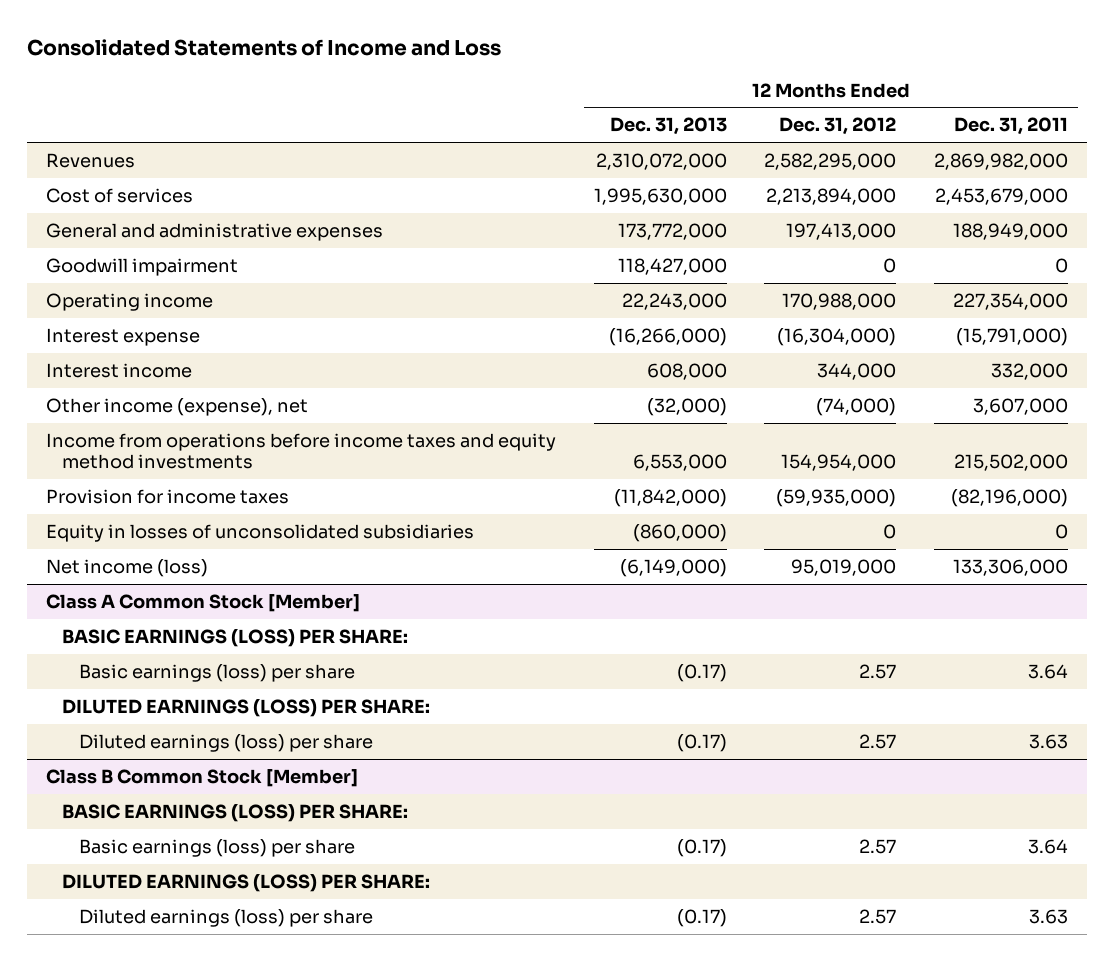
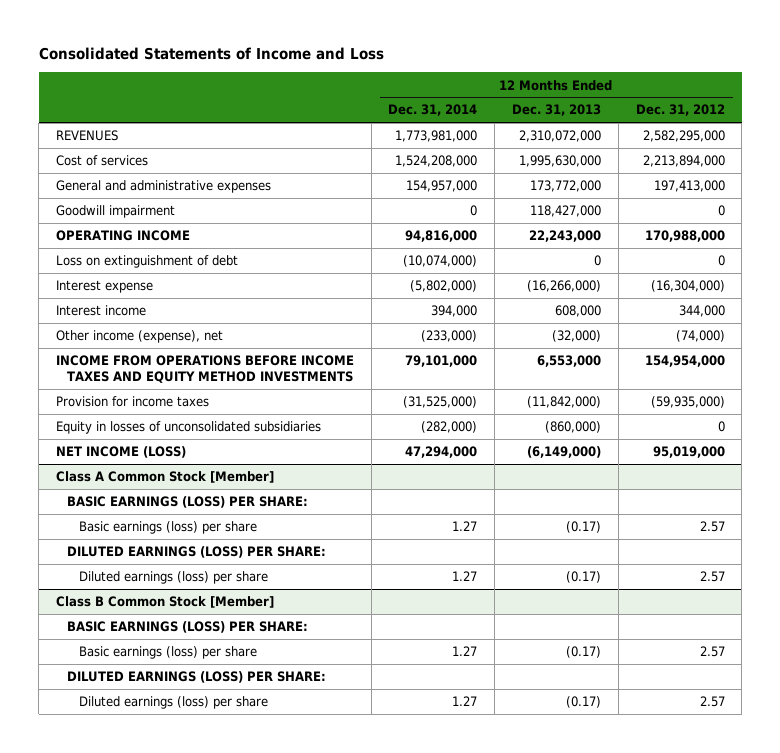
- | 12 Months Ended Dec. 31, 2013 | 12 Months Ended Dec. 31, 2012 | 12 Months Ended Dec. 31, 2011
+ | 12 Months Ended Dec. 31, 2014 | 12 Months Ended Dec. 31, 2013 | 12 Months Ended Dec. 31, 2012
- Revenues | 2,310,072,000 | 2,582,295,000 | 2,869,982,000
+ REVENUES | 1,773,981,000 | 2,310,072,000 | 2,582,295,000
- Operating income | 22,243,000 | 170,988,000 | 227,354,000
+ OPERATING INCOME | 94,816,000 | 22,243,000 | 170,988,000
+ Loss on extinguishment of debt | (10,074,000) | 0 | 0
- Income from operations before income taxes and equity method investments | 6,553,000 | 154,954,000 | 215,502,000
+ INCOME FROM OPERATIONS BEFORE INCOME TAXES AND EQUITY METHOD INVESTMENTS | 79,101,000 | 6,553,000 | 154,954,000
- Net income (loss) | (6,149,000) | 95,019,000 | 133,306,000
+ NET INCOME (LOSS) | 47,294,000 | (6,149,000) | 95,019,000

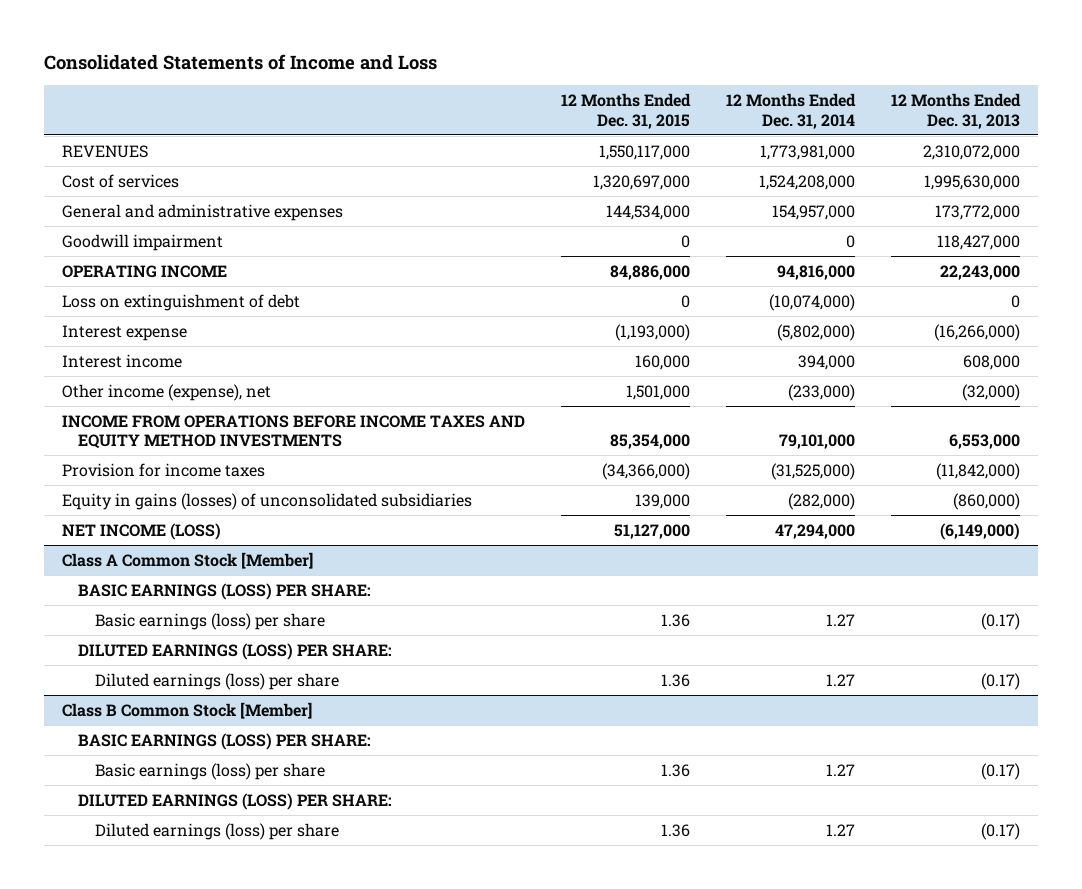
- | 12 Months Ended Dec. 31, 2014 | 12 Months Ended Dec. 31, 2013 | 12 Months Ended Dec. 31, 2012
+ | 12 Months Ended Dec. 31, 2015 | 12 Months Ended Dec. 31, 2014 | 12 Months Ended Dec. 31, 2013
- Equity in losses of unconsolidated subsidiaries | (282,000) | (860,000) | 0
+ Equity in gains (losses) of unconsolidated subsidiaries | 139,000 | (282,000) | (860,000)

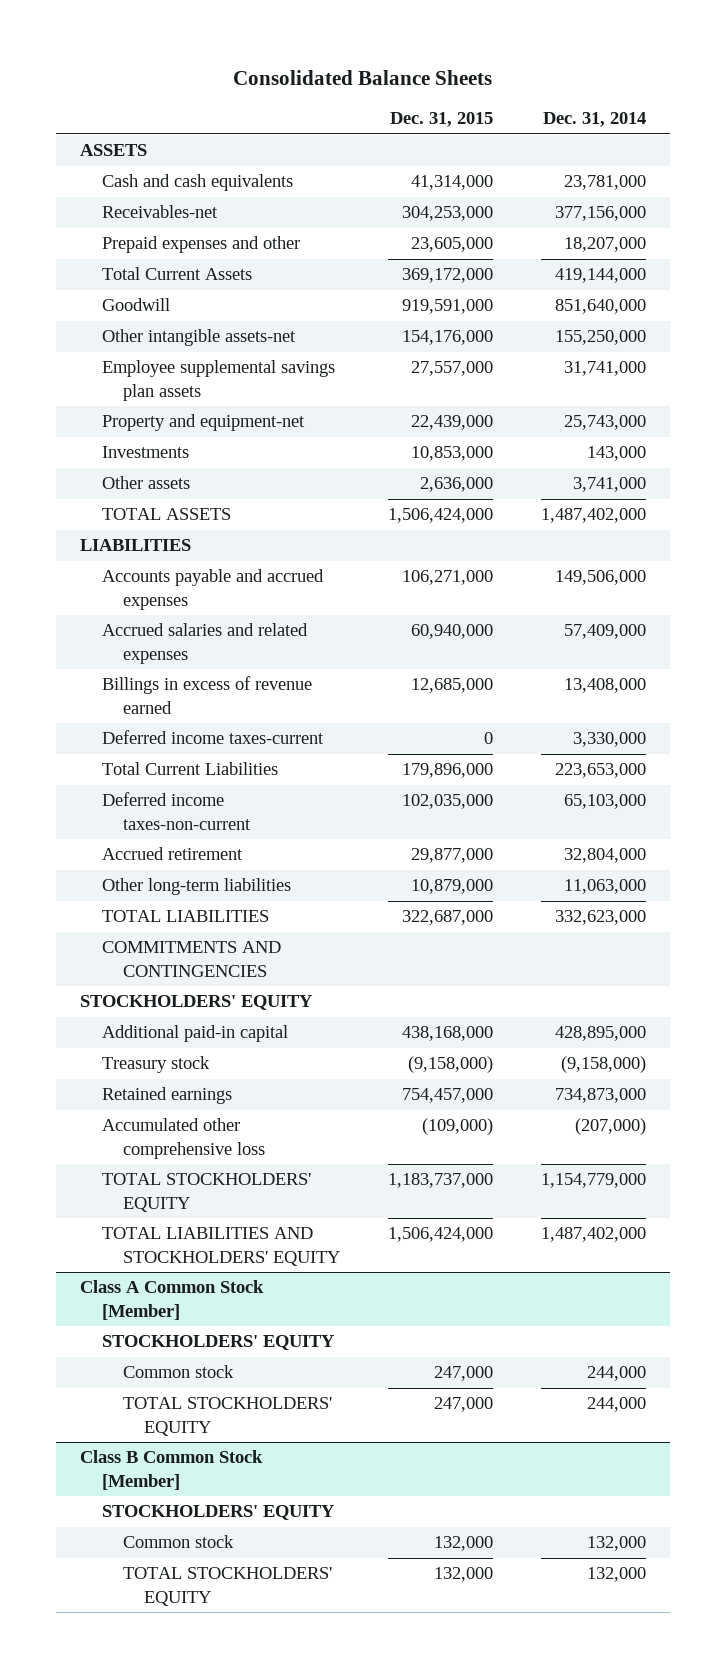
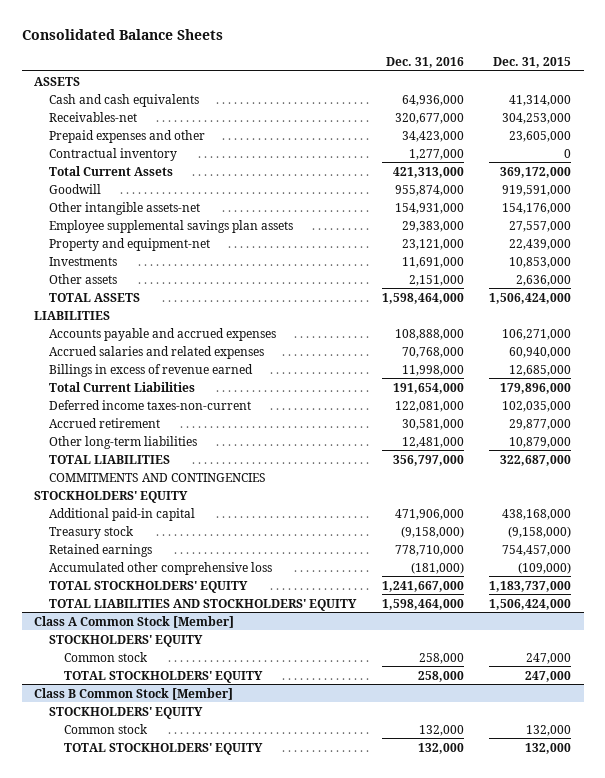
- | Dec. 31, 2015 | Dec. 31, 2014
+ | Dec. 31, 2016 | Dec. 31, 2015
+ Contractual inventory | 1,277,000 | 0
- Deferred income taxes-current | 0 | 3,330,000

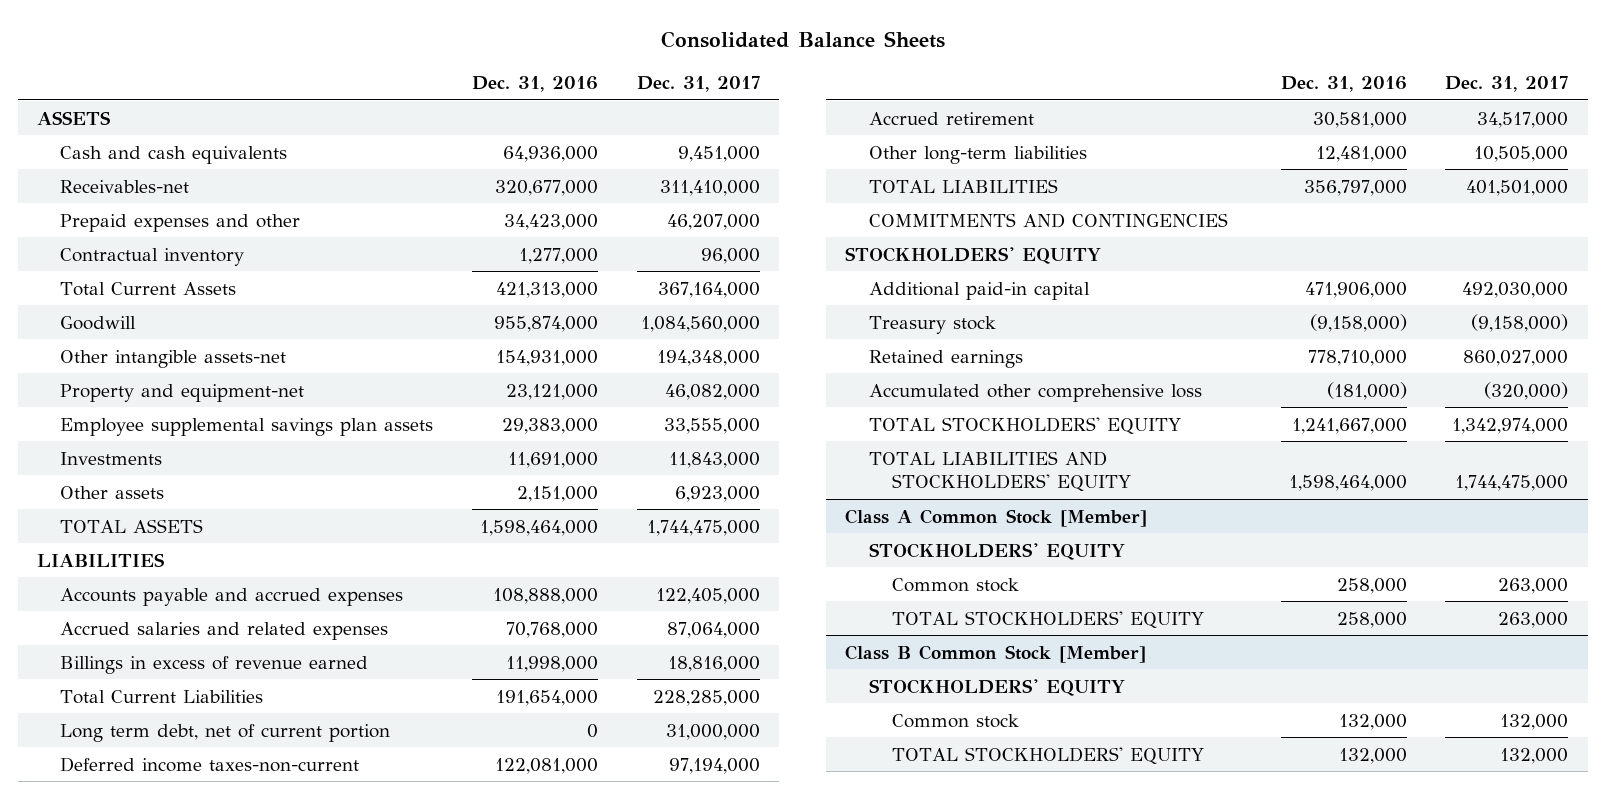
- | Dec. 31, 2016 | Dec. 31, 2015
+ | Dec. 31, 2016 | Dec. 31, 2017
moved down: Employee supplemental savings plan assets | 29,383,000 | 33,555,000
+ Long term debt, net of current portion | 0 | 31,000,000

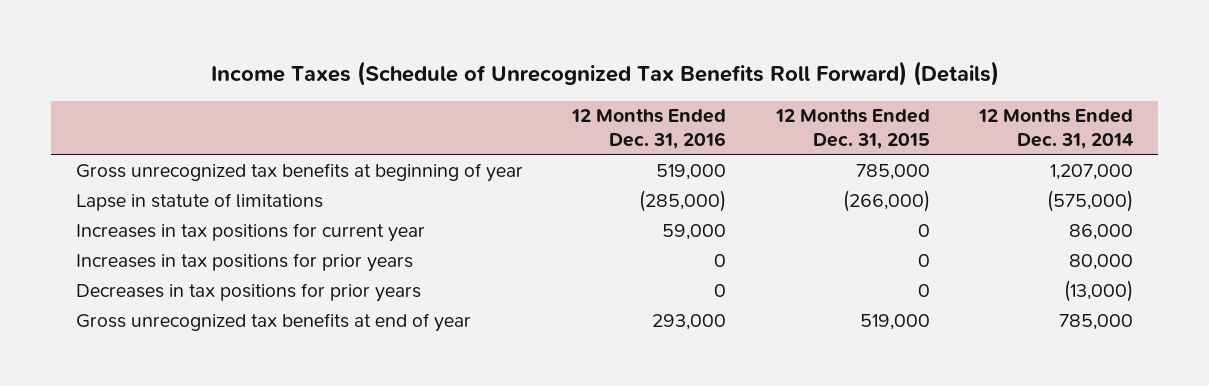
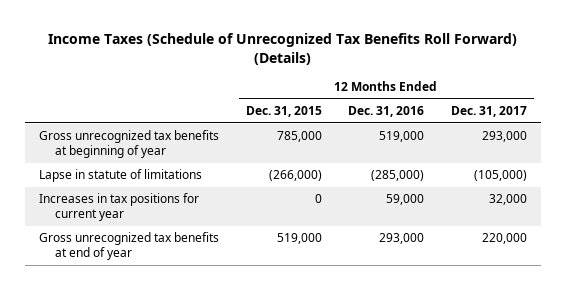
- | 12 Months Ended Dec. 31, 2016 | 12 Months Ended Dec. 31, 2015 | 12 Months Ended Dec. 31, 2014
+ | 12 Months Ended Dec. 31, 2015 | 12 Months Ended Dec. 31, 2016 | 12 Months Ended Dec. 31, 2017
- Increases in tax positions for prior years | 0 | 0 | 80,000
- Decreases in tax positions for prior years | 0 | 0 | (13,000)

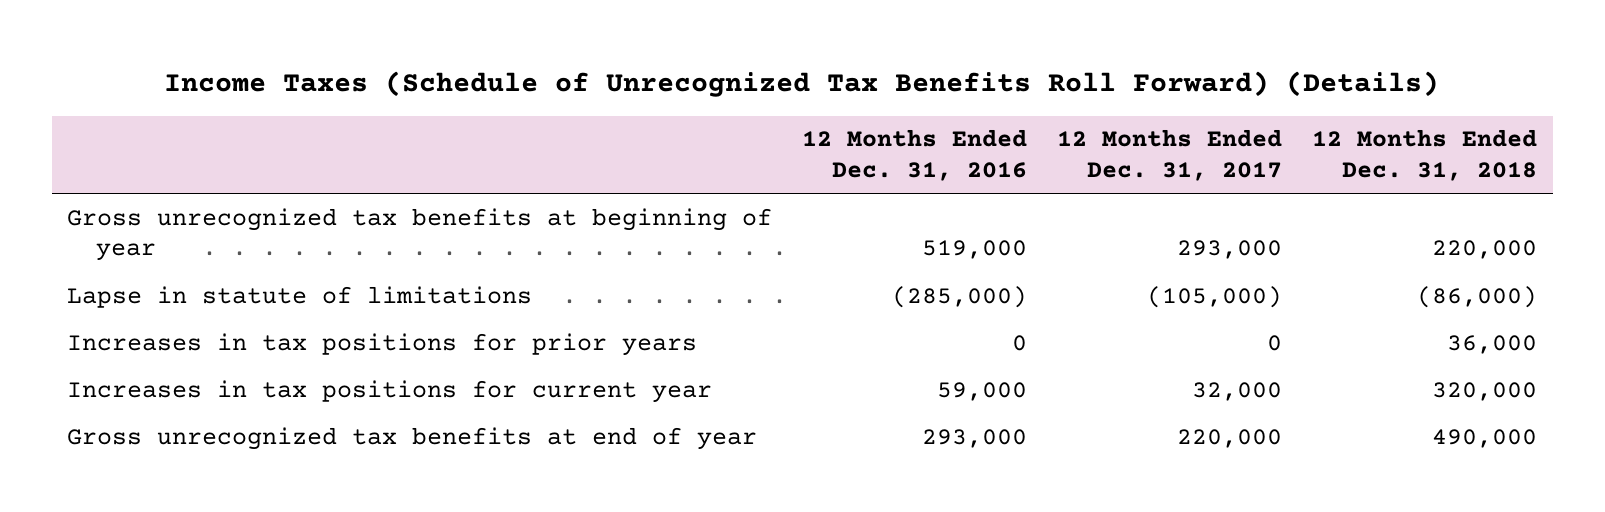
- | 12 Months Ended Dec. 31, 2015 | 12 Months Ended Dec. 31, 2016 | 12 Months Ended Dec. 31, 2017
+ | 12 Months Ended Dec. 31, 2016 | 12 Months Ended Dec. 31, 2017 | 12 Months Ended Dec. 31, 2018
+ Increases in tax positions for prior years | 0 | 0 | 36,000

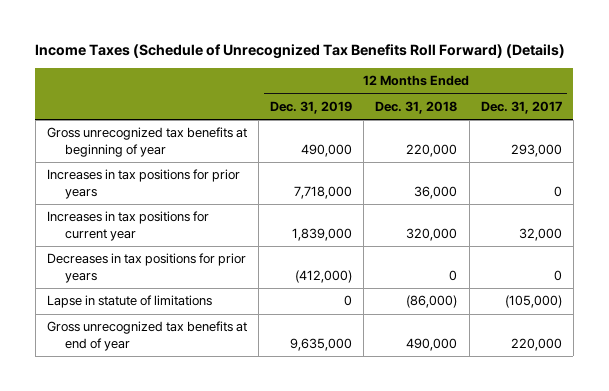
- | 12 Months Ended Dec. 31, 2016 | 12 Months Ended Dec. 31, 2017 | 12 Months Ended Dec. 31, 2018
+ | 12 Months Ended Dec. 31, 2019 | 12 Months Ended Dec. 31, 2018 | 12 Months Ended Dec. 31, 2017
+ Decreases in tax positions for prior years | (412,000) | 0 | 0
moved down: Lapse in statute of limitations | 0 | (86,000) | (105,000)

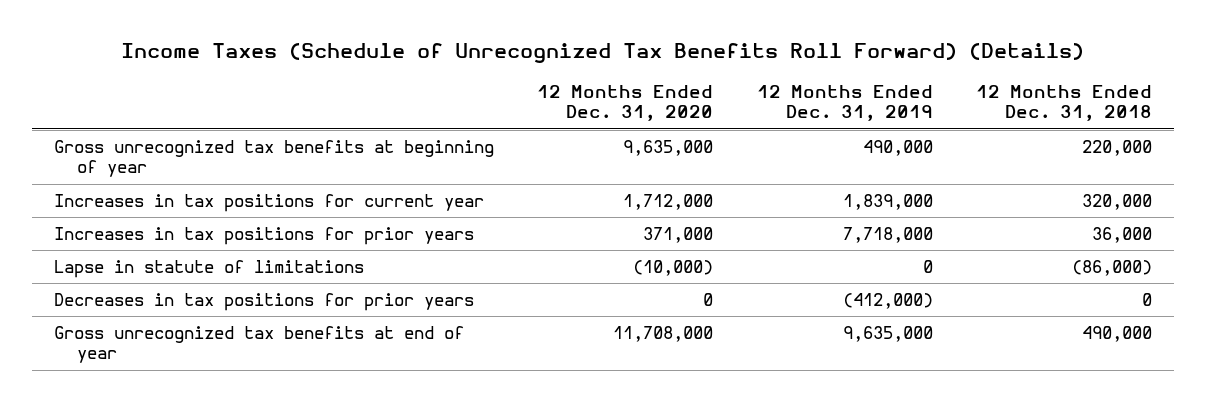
- | 12 Months Ended Dec. 31, 2019 | 12 Months Ended Dec. 31, 2018 | 12 Months Ended Dec. 31, 2017
+ | 12 Months Ended Dec. 31, 2020 | 12 Months Ended Dec. 31, 2019 | 12 Months Ended Dec. 31, 2018
moved down: Increases in tax positions for prior years | 371,000 | 7,718,000 | 36,000
moved down: Decreases in tax positions for prior years | 0 | (412,000) | 0

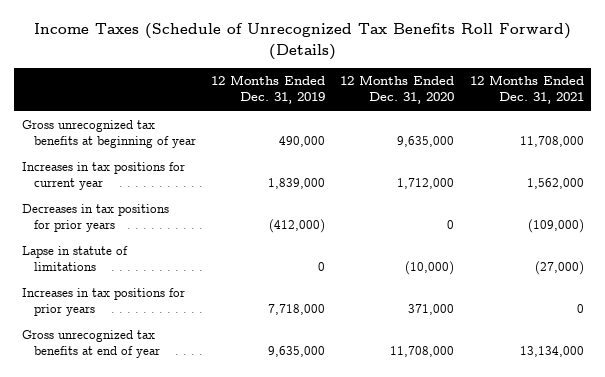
- | 12 Months Ended Dec. 31, 2020 | 12 Months Ended Dec. 31, 2019 | 12 Months Ended Dec. 31, 2018
+ | 12 Months Ended Dec. 31, 2019 | 12 Months Ended Dec. 31, 2020 | 12 Months Ended Dec. 31, 2021
moved down: Lapse in statute of limitations | 0 | (10,000) | (27,000)
moved down: Increases in tax positions for prior years | 7,718,000 | 371,000 | 0

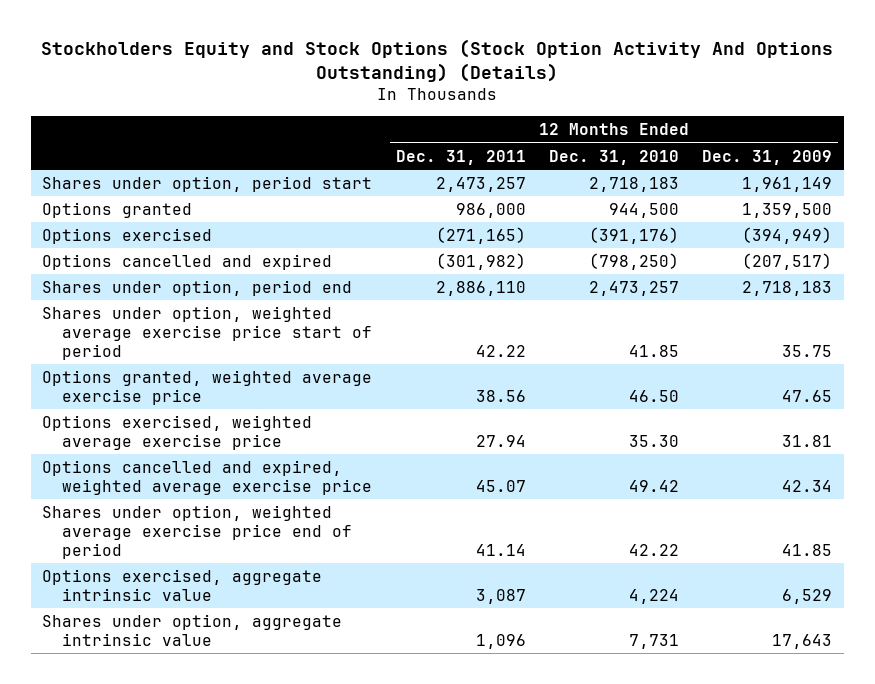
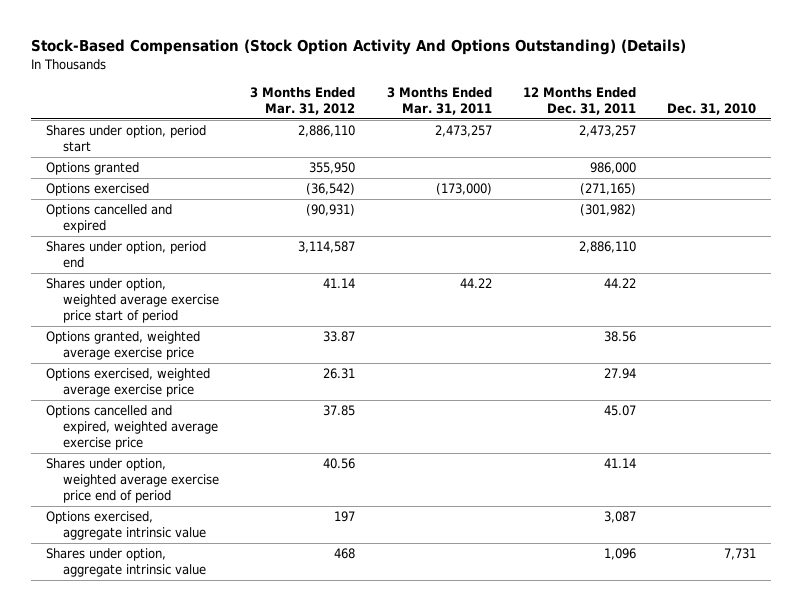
- Stockholders Equity and Stock Options (Stock Option Activity And Options Outstanding) (Details)
+ Stock-Based Compensation (Stock Option Activity And Options Outstanding) (Details)
- | 12 Months Ended Dec. 31, 2011 | 12 Months Ended Dec. 31, 2010 | 12 Months Ended Dec. 31, 2009
+ | 3 Months Ended Mar. 31, 2012 | 3 Months Ended Mar. 31, 2011 | 12 Months Ended Dec. 31, 2011 | Dec. 31, 2010
- Shares under option, weighted average exercise price start of period | 42.22 | 41.85 | 35.75
+ Shares under option, weighted average exercise price start of period | 41.14 | 44.22 | 44.22 |

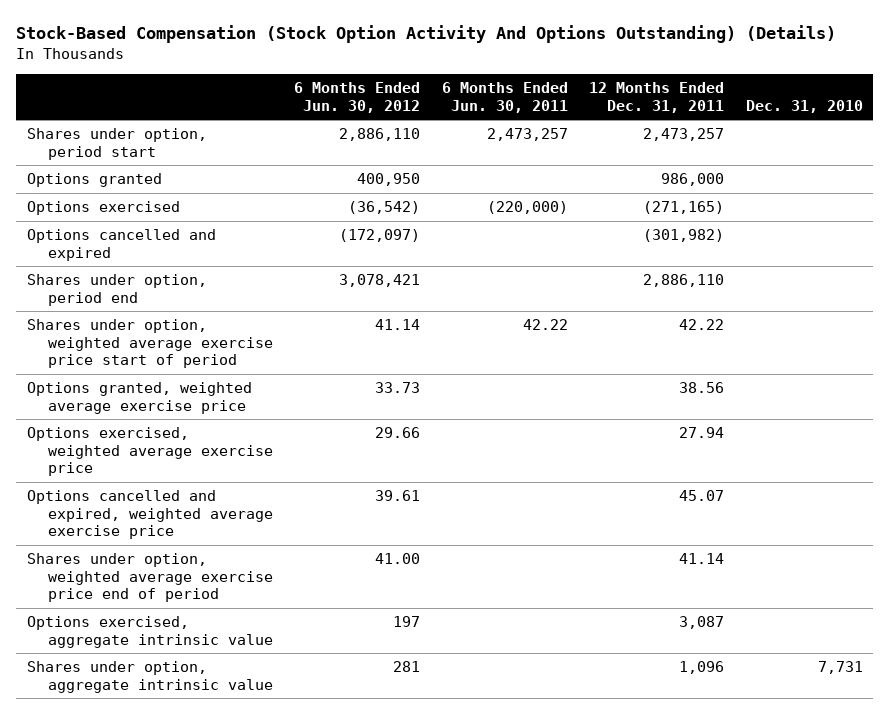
- | 3 Months Ended Mar. 31, 2012 | 3 Months Ended Mar. 31, 2011 | 12 Months Ended Dec. 31, 2011 | Dec. 31, 2010
+ | 6 Months Ended Jun. 30, 2012 | 6 Months Ended Jun. 30, 2011 | 12 Months Ended Dec. 31, 2011 | Dec. 31, 2010
- Shares under option, weighted average exercise price start of period | 41.14 | 44.22 | 44.22 |
+ Shares under option, weighted average exercise price start of period | 41.14 | 42.22 | 42.22 |

